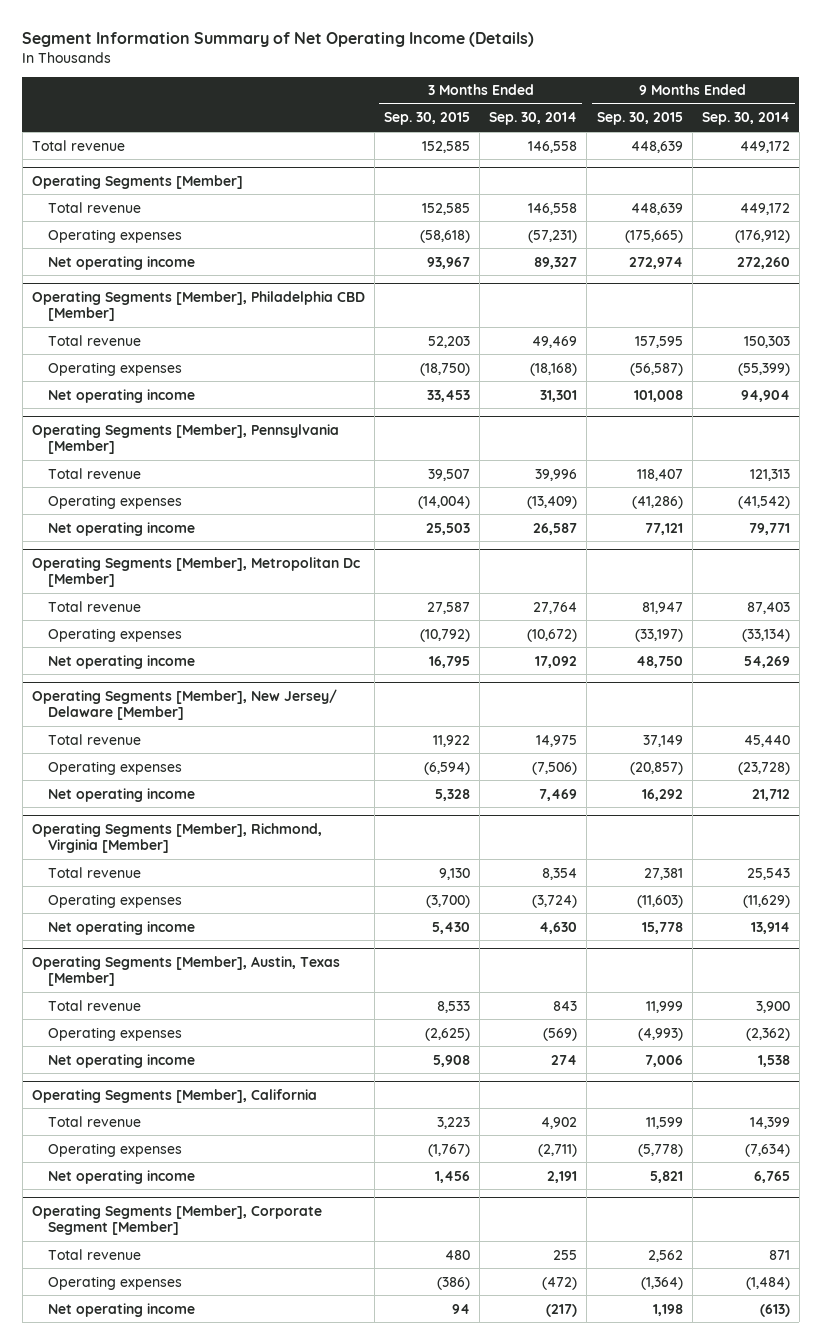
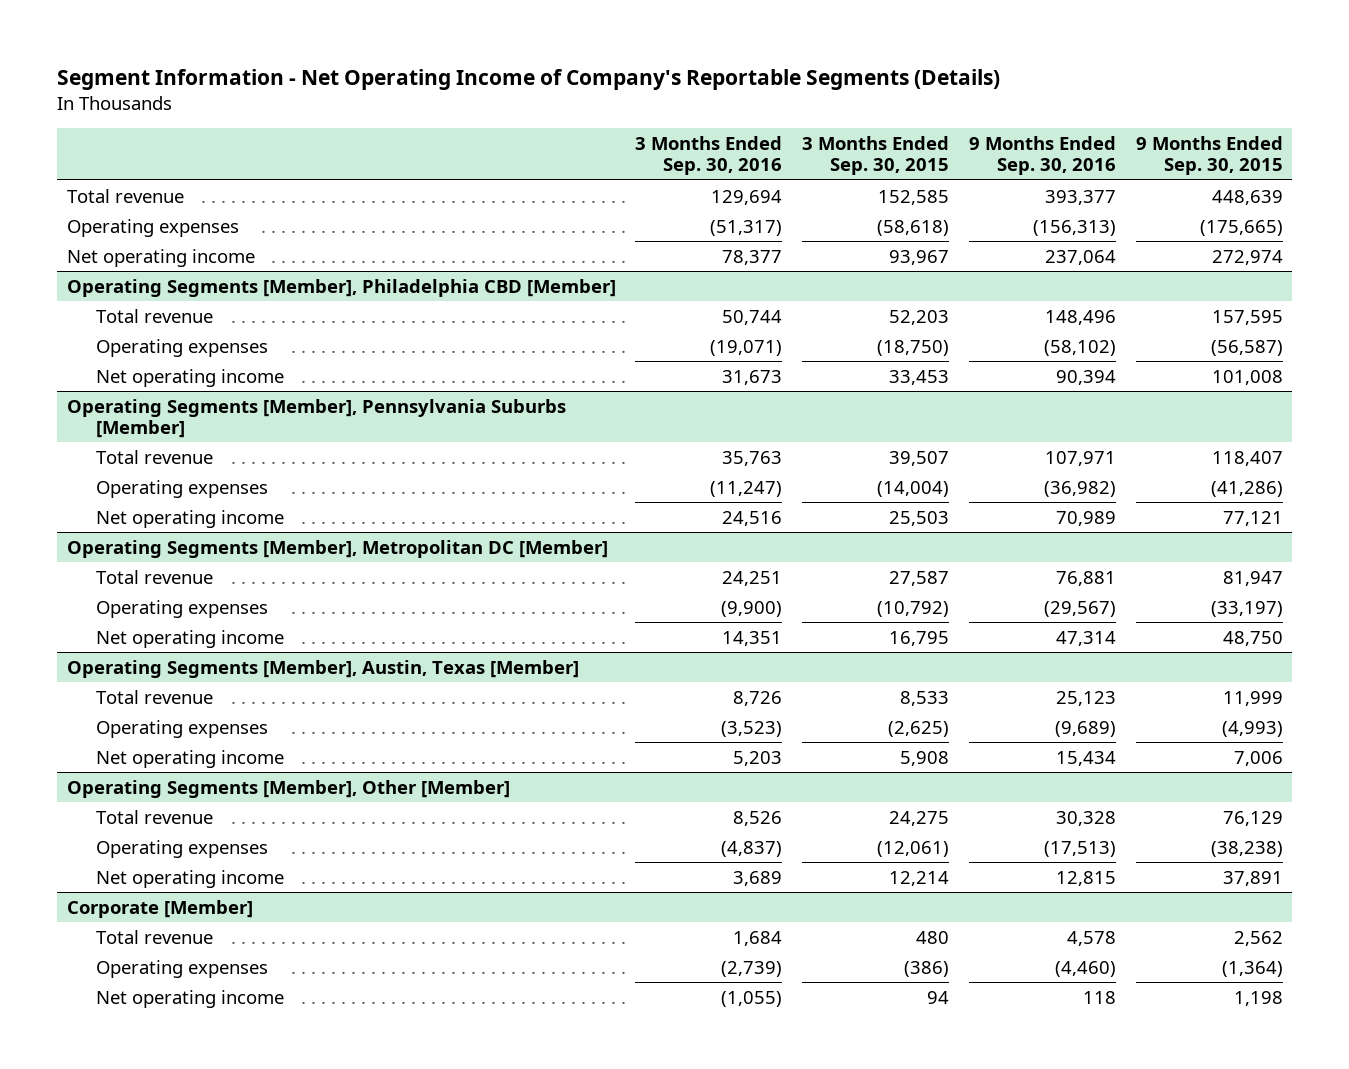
- Segment Information Summary of Net Operating Income (Details)
+ Segment Information - Net Operating Income of Company's Reportable Segments (Details)
- | 3 Months Ended Sep. 30, 2015 | 3 Months Ended Sep. 30, 2014 | 9 Months Ended Sep. 30, 2015 | 9 Months Ended Sep. 30, 2014
+ | 3 Months Ended Sep. 30, 2016 | 3 Months Ended Sep. 30, 2015 | 9 Months Ended Sep. 30, 2016 | 9 Months Ended Sep. 30, 2015
- Operating Segments [Member]
- Total revenue | 152,585 | 146,558 | 448,639 | 449,172
- Operating Segments [Member], Pennsylvania [Member]
+ Operating Segments [Member], Pennsylvania Suburbs [Member]
- Operating Segments [Member], Metropolitan Dc [Member]
+ Operating Segments [Member], Metropolitan DC [Member]
- Operating Segments [Member], New Jersey/ Delaware [Member]
- Total revenue | 11,922 | 14,975 | 37,149 | 45,440
- Operating expenses | (6,594) | (7,506) | (20,857) | (23,728)
- Net operating income | 5,328 | 7,469 | 16,292 | 21,712
- Operating Segments [Member], Richmond, Virginia [Member]
- Total revenue | 9,130 | 8,354 | 27,381 | 25,543
- Operating expenses | (3,700) | (3,724) | (11,603) | (11,629)
- Net operating income | 5,430 | 4,630 | 15,778 | 13,914
- Operating Segments [Member], California
- Total revenue | 3,223 | 4,902 | 11,599 | 14,399
- Operating expenses | (1,767) | (2,711) | (5,778) | (7,634)
- Net operating income | 1,456 | 2,191 | 5,821 | 6,765
- Operating Segments [Member], Corporate Segment [Member]
+ Operating Segments [Member], Other [Member]
+ Total revenue | 8,526 | 24,275 | 30,328 | 76,129
+ Operating expenses | (4,837) | (12,061) | (17,513) | (38,238)
+ Net operating income | 3,689 | 12,214 | 12,815 | 37,891
+ Corporate [Member]

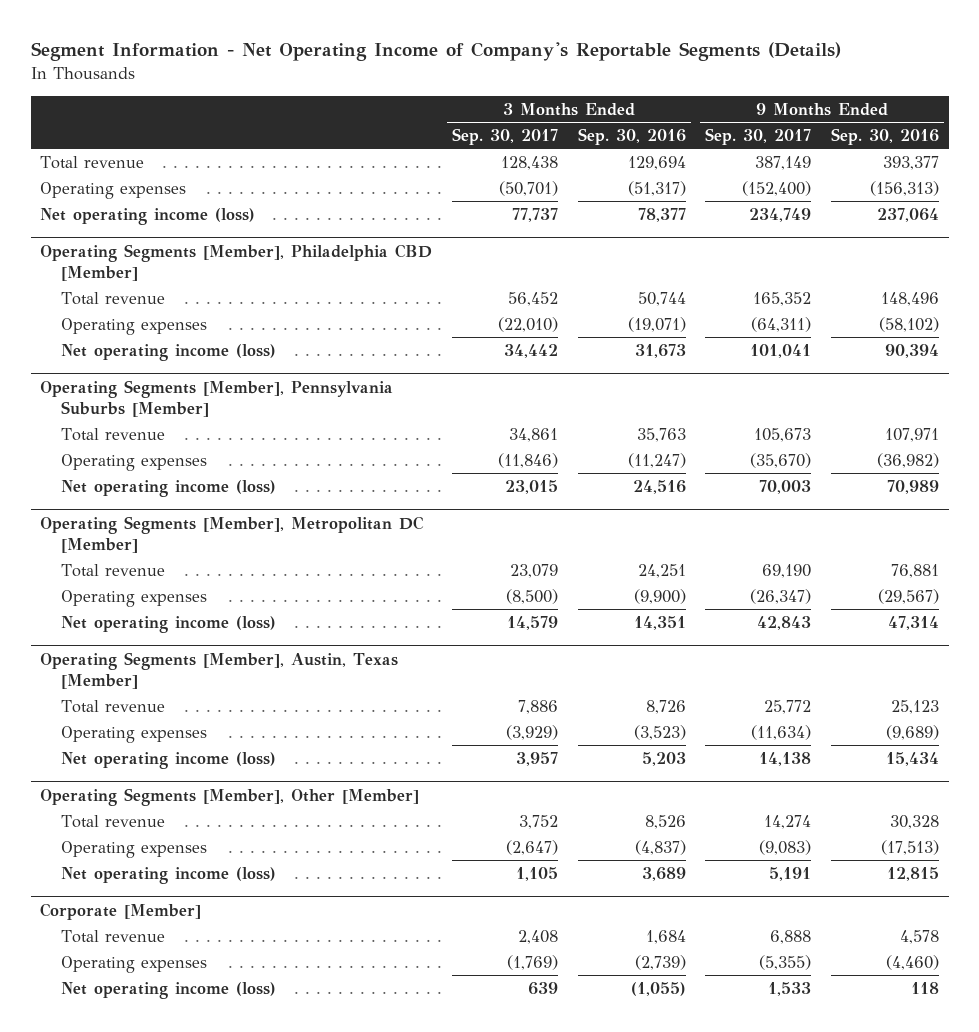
- | 3 Months Ended Sep. 30, 2016 | 3 Months Ended Sep. 30, 2015 | 9 Months Ended Sep. 30, 2016 | 9 Months Ended Sep. 30, 2015
+ | 3 Months Ended Sep. 30, 2017 | 3 Months Ended Sep. 30, 2016 | 9 Months Ended Sep. 30, 2017 | 9 Months Ended Sep. 30, 2016
- Net operating income | 78,377 | 93,967 | 237,064 | 272,974
+ Net operating income (loss) | 77,737 | 78,377 | 234,749 | 237,064
@ Operating Segments [Member], Philadelphia CBD [Member]
- Net operating income | 31,673 | 33,453 | 90,394 | 101,008
+ Net operating income (loss) | 34,442 | 31,673 | 101,041 | 90,394
@ Operating Segments [Member], Pennsylvania Suburbs [Member]
- Net operating income | 24,516 | 25,503 | 70,989 | 77,121
+ Net operating income (loss) | 23,015 | 24,516 | 70,003 | 70,989
@ Operating Segments [Member], Metropolitan DC [Member]
- Net operating income | 14,351 | 16,795 | 47,314 | 48,750
+ Net operating income (loss) | 14,579 | 14,351 | 42,843 | 47,314
@ Operating Segments [Member], Austin, Texas [Member]
- Net operating income | 5,203 | 5,908 | 15,434 | 7,006
+ Net operating income (loss) | 3,957 | 5,203 | 14,138 | 15,434
@ Operating Segments [Member], Other [Member]
- Net operating income | 3,689 | 12,214 | 12,815 | 37,891
+ Net operating income (loss) | 1,105 | 3,689 | 5,191 | 12,815
@ Corporate [Member]
- Net operating income | (1,055) | 94 | 118 | 1,198
+ Net operating income (loss) | 639 | (1,055) | 1,533 | 118

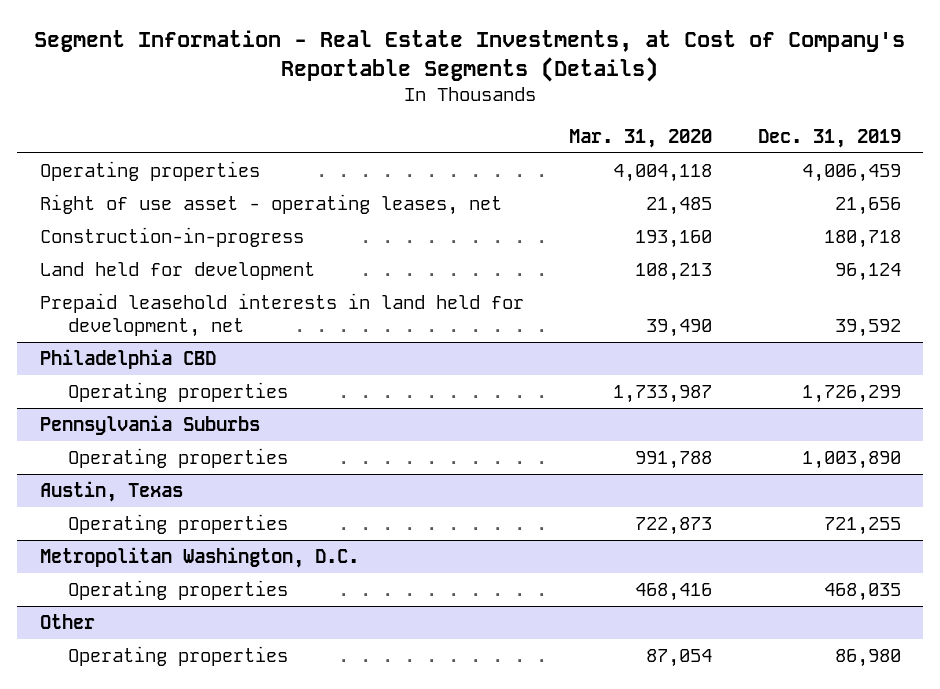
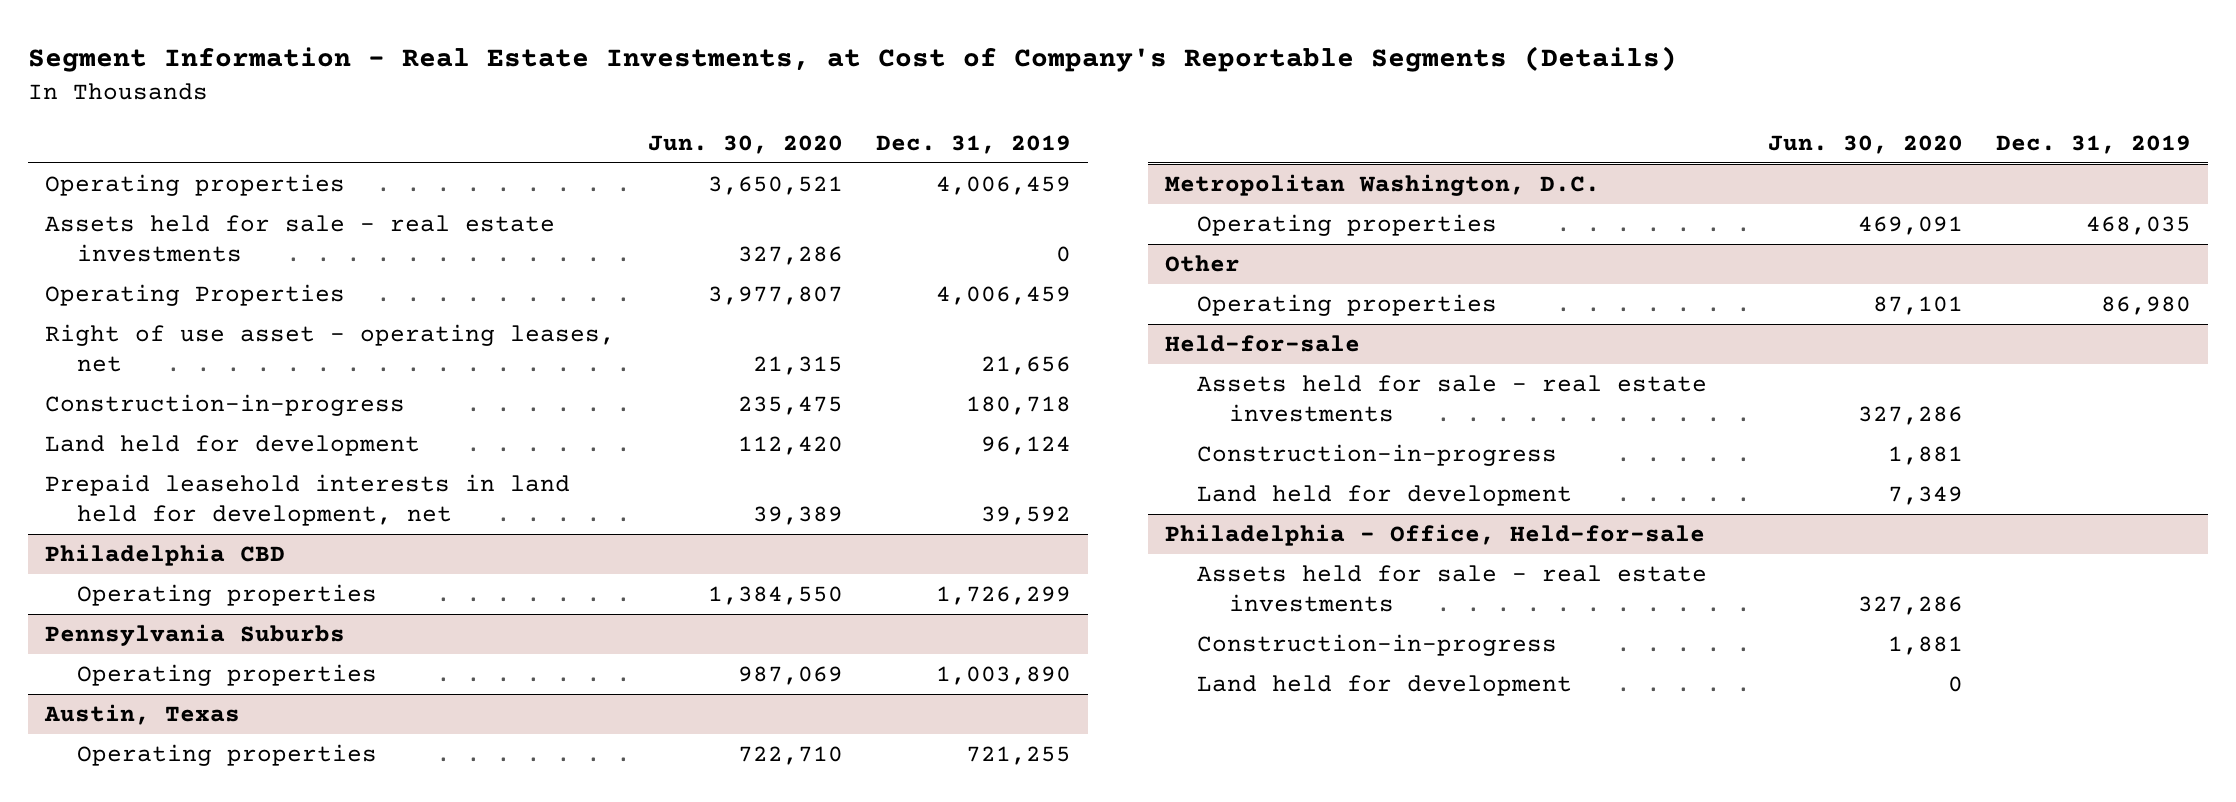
- | Mar. 31, 2020 | Dec. 31, 2019
+ | Jun. 30, 2020 | Dec. 31, 2019
+ Assets held for sale - real estate investments | 327,286 | 0
+ Operating Properties | 3,977,807 | 4,006,459
+ Held-for-sale
+ Assets held for sale - real estate investments | 327,286 |
+ Construction-in-progress | 1,881 |
+ Land held for development | 7,349 |
+ Philadelphia - Office, Held-for-sale
+ Assets held for sale - real estate investments | 327,286 |
+ Construction-in-progress | 1,881 |
+ Land held for development | 0 |

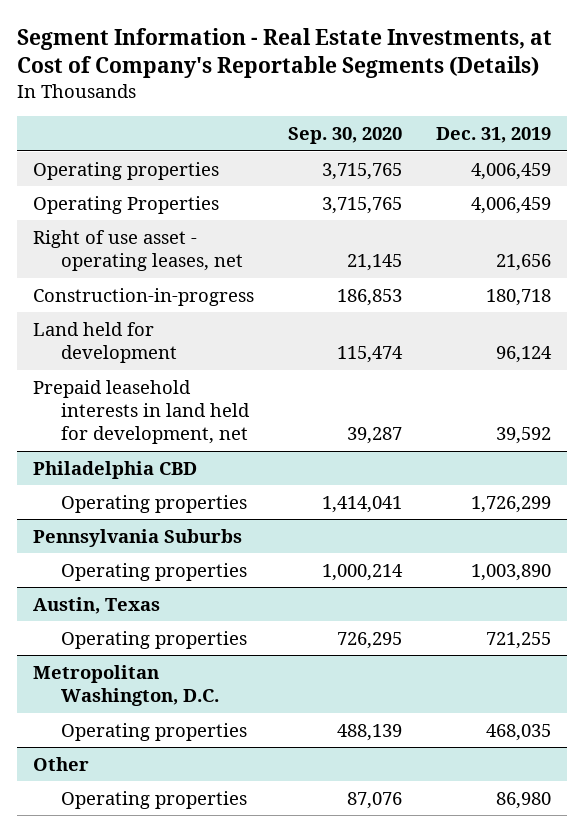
- | Jun. 30, 2020 | Dec. 31, 2019
+ | Sep. 30, 2020 | Dec. 31, 2019
- Assets held for sale - real estate investments | 327,286 | 0
- Held-for-sale
- Assets held for sale - real estate investments | 327,286 |
- Construction-in-progress | 1,881 |
- Land held for development | 7,349 |
- Philadelphia - Office, Held-for-sale
- Assets held for sale - real estate investments | 327,286 |
- Construction-in-progress | 1,881 |
- Land held for development | 0 |

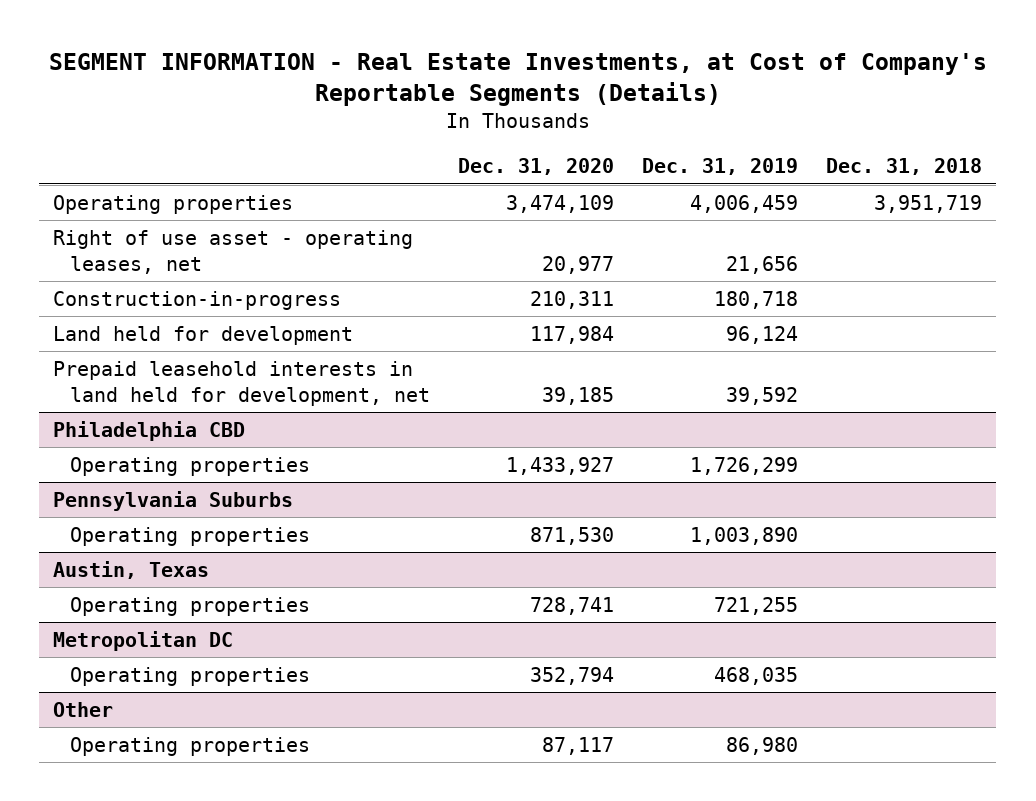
- Segment Information - Real Estate Investments, at Cost of Company's Reportable Segments (Details)
+ SEGMENT INFORMATION - Real Estate Investments, at Cost of Company's Reportable Segments (Details)
- | Sep. 30, 2020 | Dec. 31, 2019
+ | Dec. 31, 2020 | Dec. 31, 2019 | Dec. 31, 2018
- Operating Properties | 3,715,765 | 4,006,459
- Metropolitan Washington, D.C.
+ Metropolitan DC

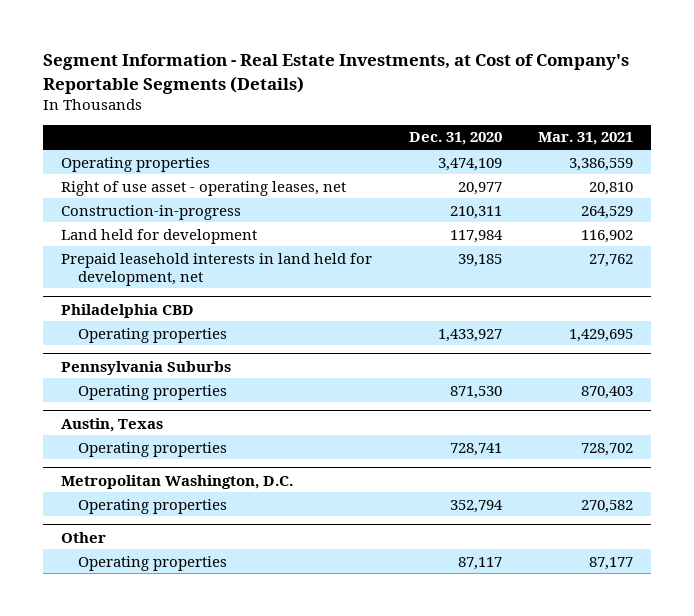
- SEGMENT INFORMATION - Real Estate Investments, at Cost of Company's Reportable Segments (Details)
+ Segment Information - Real Estate Investments, at Cost of Company's Reportable Segments (Details)
- | Dec. 31, 2020 | Dec. 31, 2019 | Dec. 31, 2018
+ | Dec. 31, 2020 | Mar. 31, 2021
- Metropolitan DC
+ Metropolitan Washington, D.C.

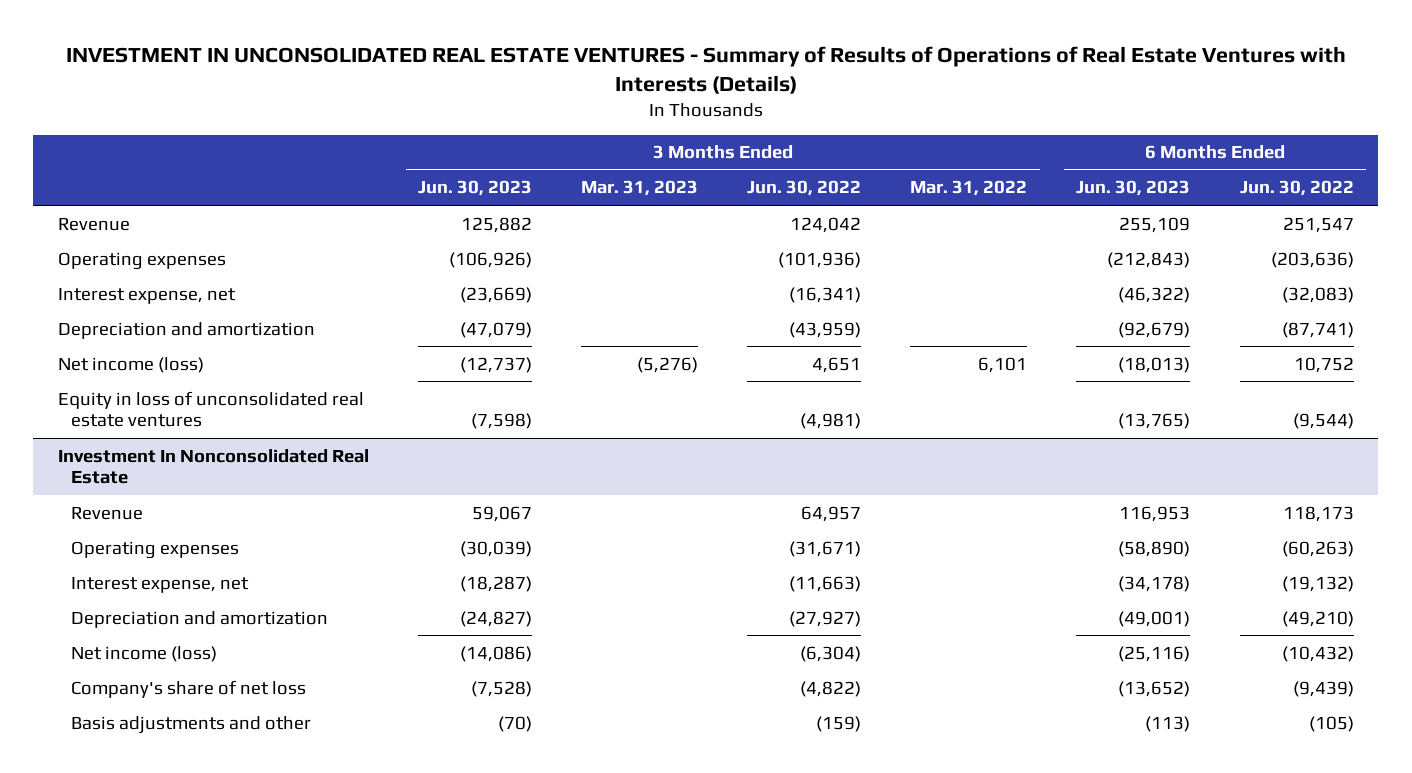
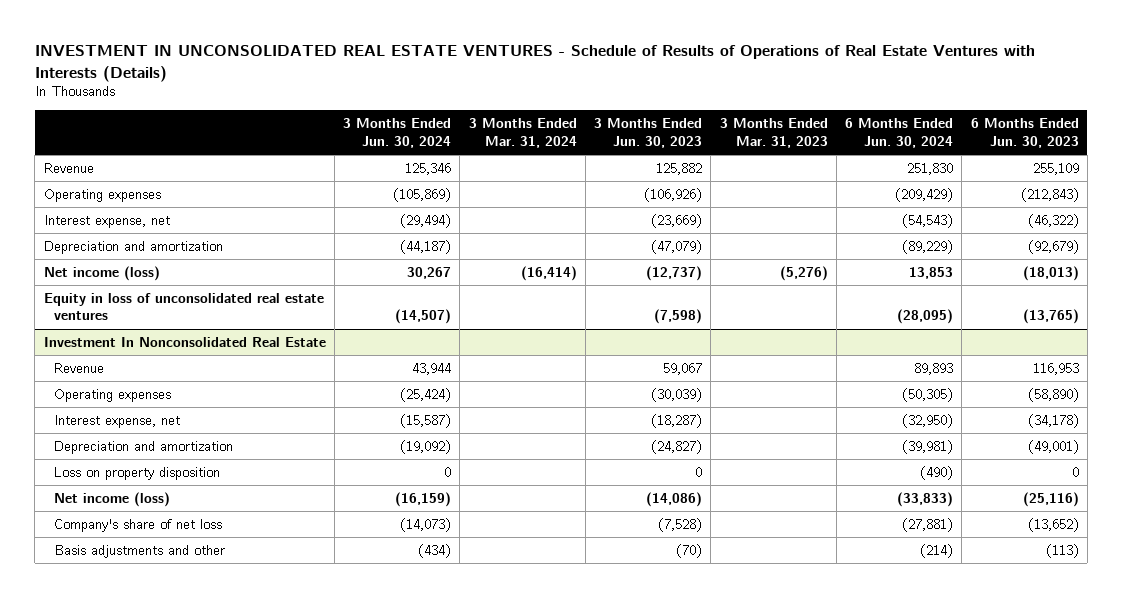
- INVESTMENT IN UNCONSOLIDATED REAL ESTATE VENTURES - Summary of Results of Operations of Real Estate Ventures with Interests (Details)
+ INVESTMENT IN UNCONSOLIDATED REAL ESTATE VENTURES - Schedule of Results of Operations of Real Estate Ventures with Interests (Details)
- | 3 Months Ended Jun. 30, 2023 | 3 Months Ended Mar. 31, 2023 | 3 Months Ended Jun. 30, 2022 | 3 Months Ended Mar. 31, 2022 | 6 Months Ended Jun. 30, 2023 | 6 Months Ended Jun. 30, 2022
+ | 3 Months Ended Jun. 30, 2024 | 3 Months Ended Mar. 31, 2024 | 3 Months Ended Jun. 30, 2023 | 3 Months Ended Mar. 31, 2023 | 6 Months Ended Jun. 30, 2024 | 6 Months Ended Jun. 30, 2023
@ Investment In Nonconsolidated Real Estate
+ Loss on property disposition | 0 | | 0 | | (490) | 0

